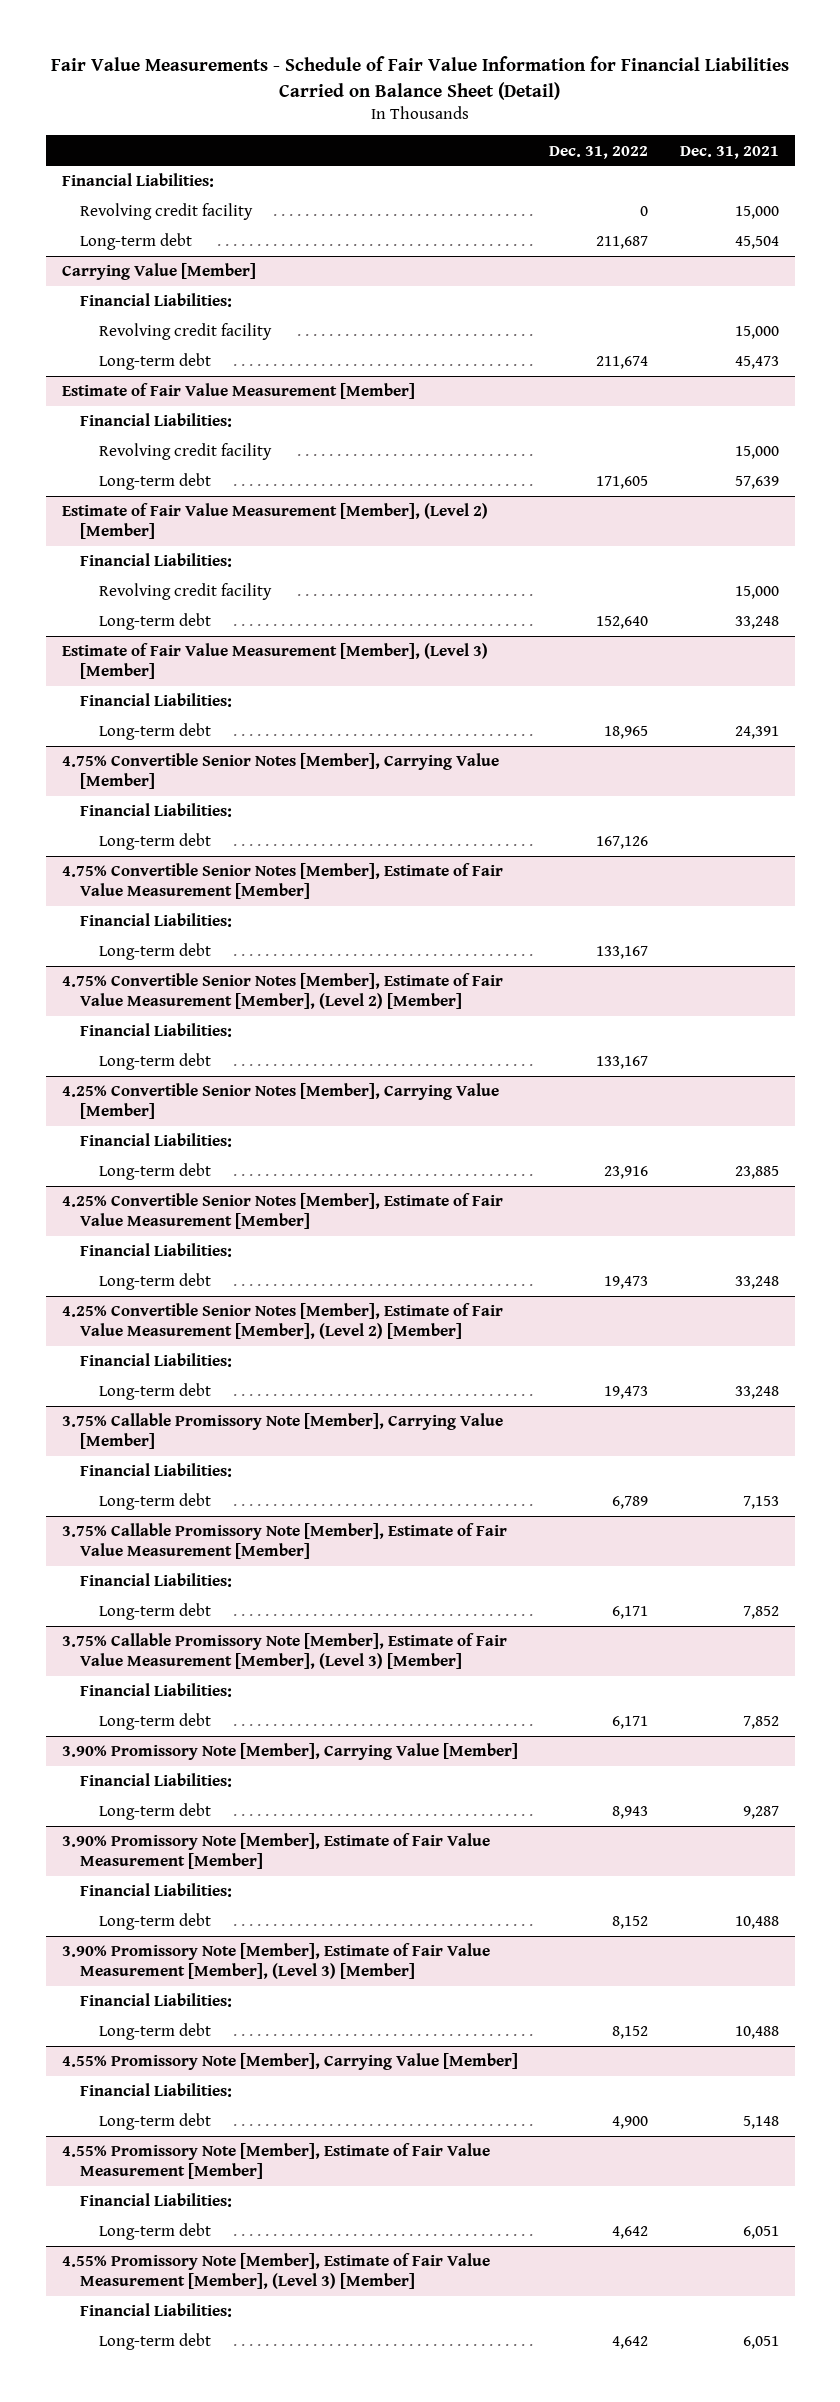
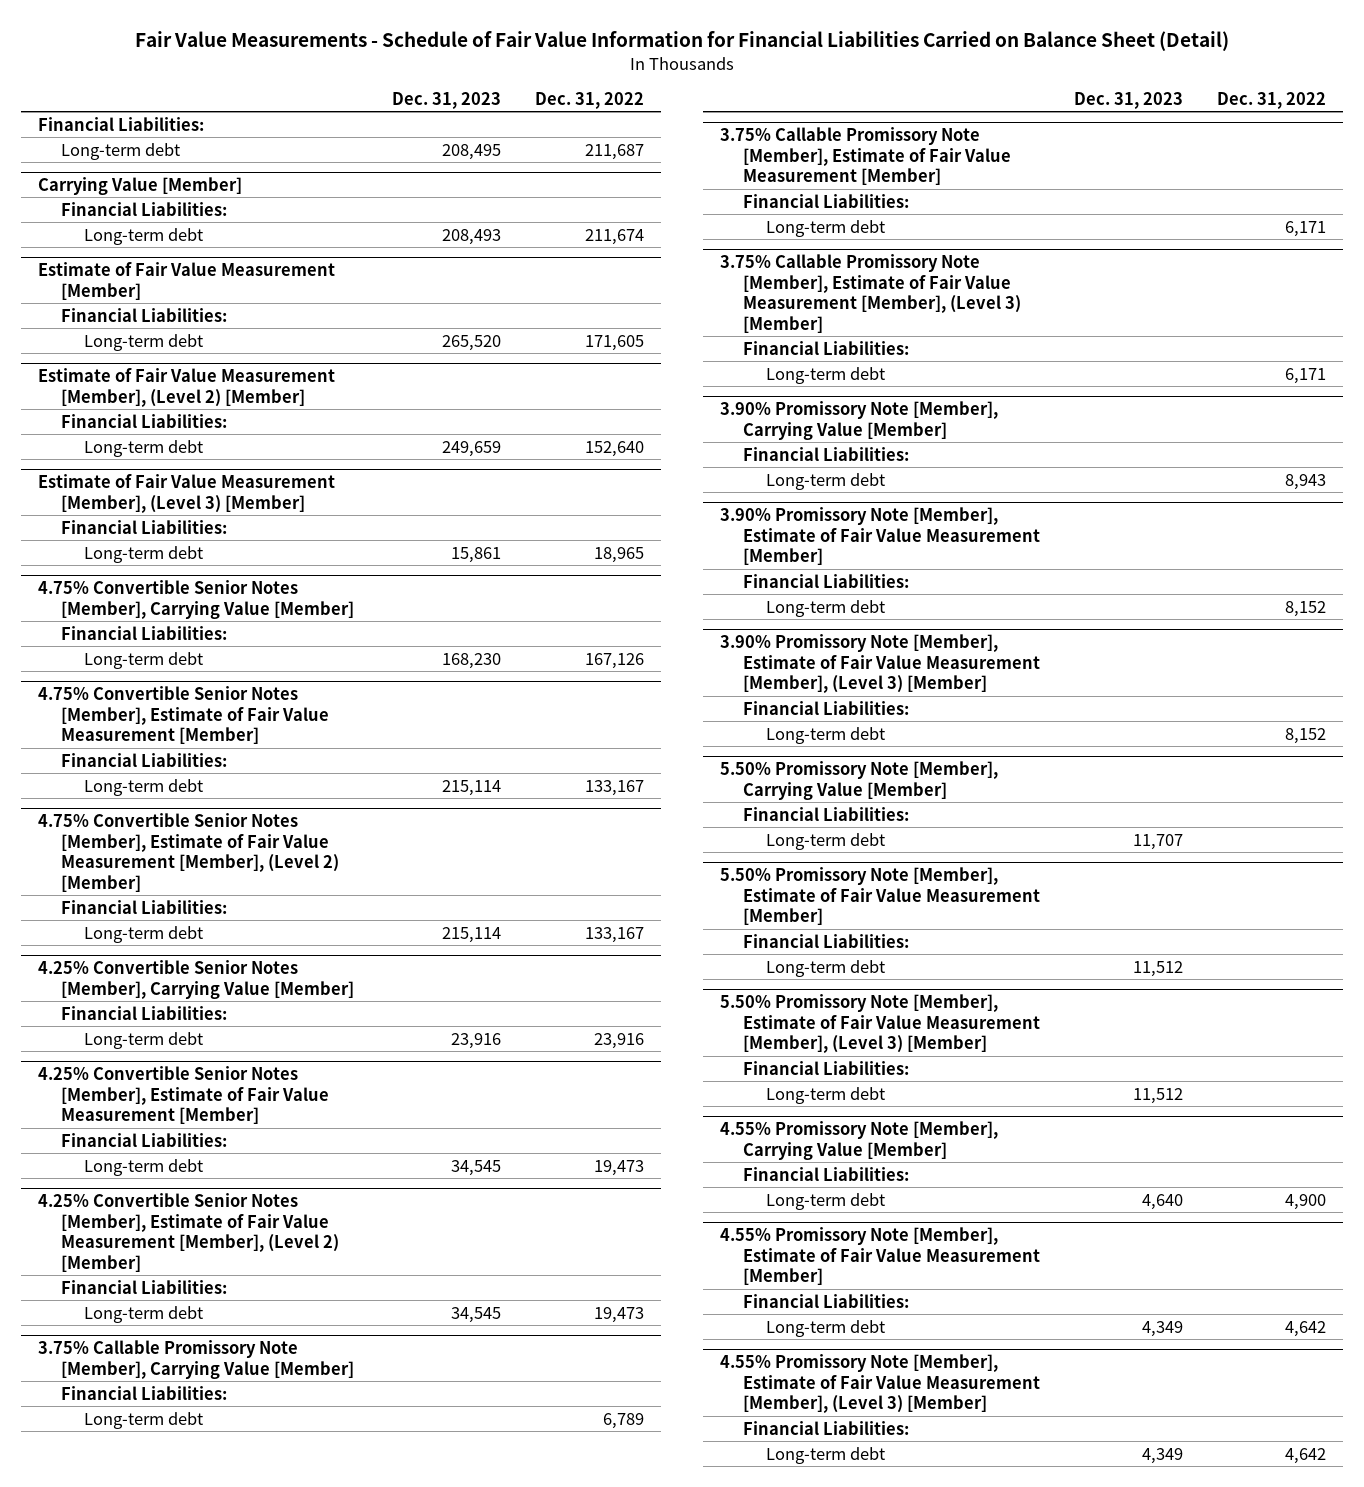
- | Dec. 31, 2022 | Dec. 31, 2021
+ | Dec. 31, 2023 | Dec. 31, 2022
- Revolving credit facility | 0 | 15,000
@ Carrying Value [Member]
- Revolving credit facility | | 15,000
@ Estimate of Fair Value Measurement [Member]
- Revolving credit facility | | 15,000
@ Estimate of Fair Value Measurement [Member], (Level 2) [Member]
- Revolving credit facility | | 15,000
+ 5.50% Promissory Note [Member], Carrying Value [Member]
+ Financial Liabilities:
+ Long-term debt | 11,707 |
+ 5.50% Promissory Note [Member], Estimate of Fair Value Measurement [Member]
+ Financial Liabilities:
+ Long-term debt | 11,512 |
+ 5.50% Promissory Note [Member], Estimate of Fair Value Measurement [Member], (Level 3) [Member]
+ Financial Liabilities:
+ Long-term debt | 11,512 |

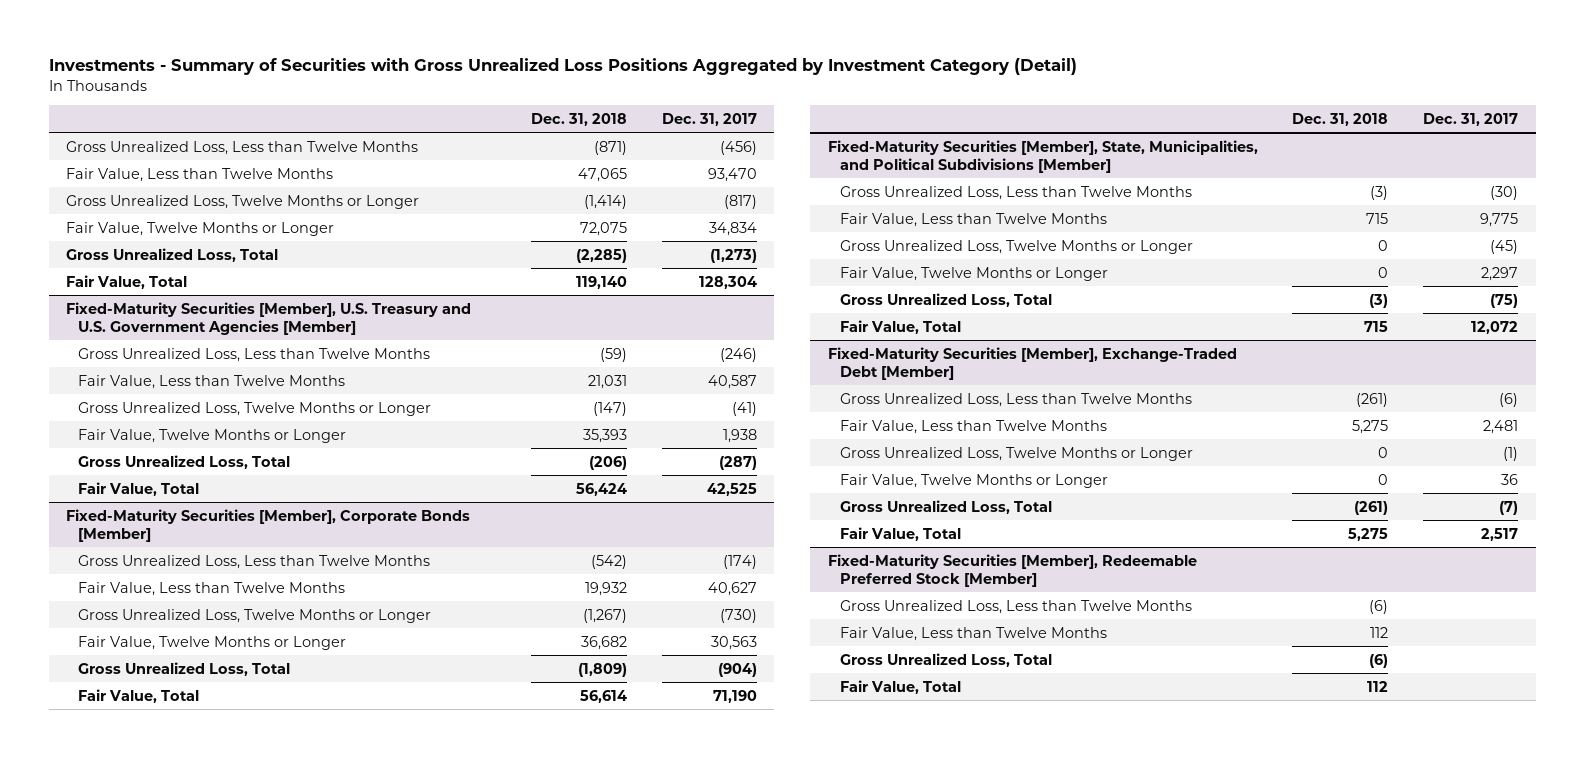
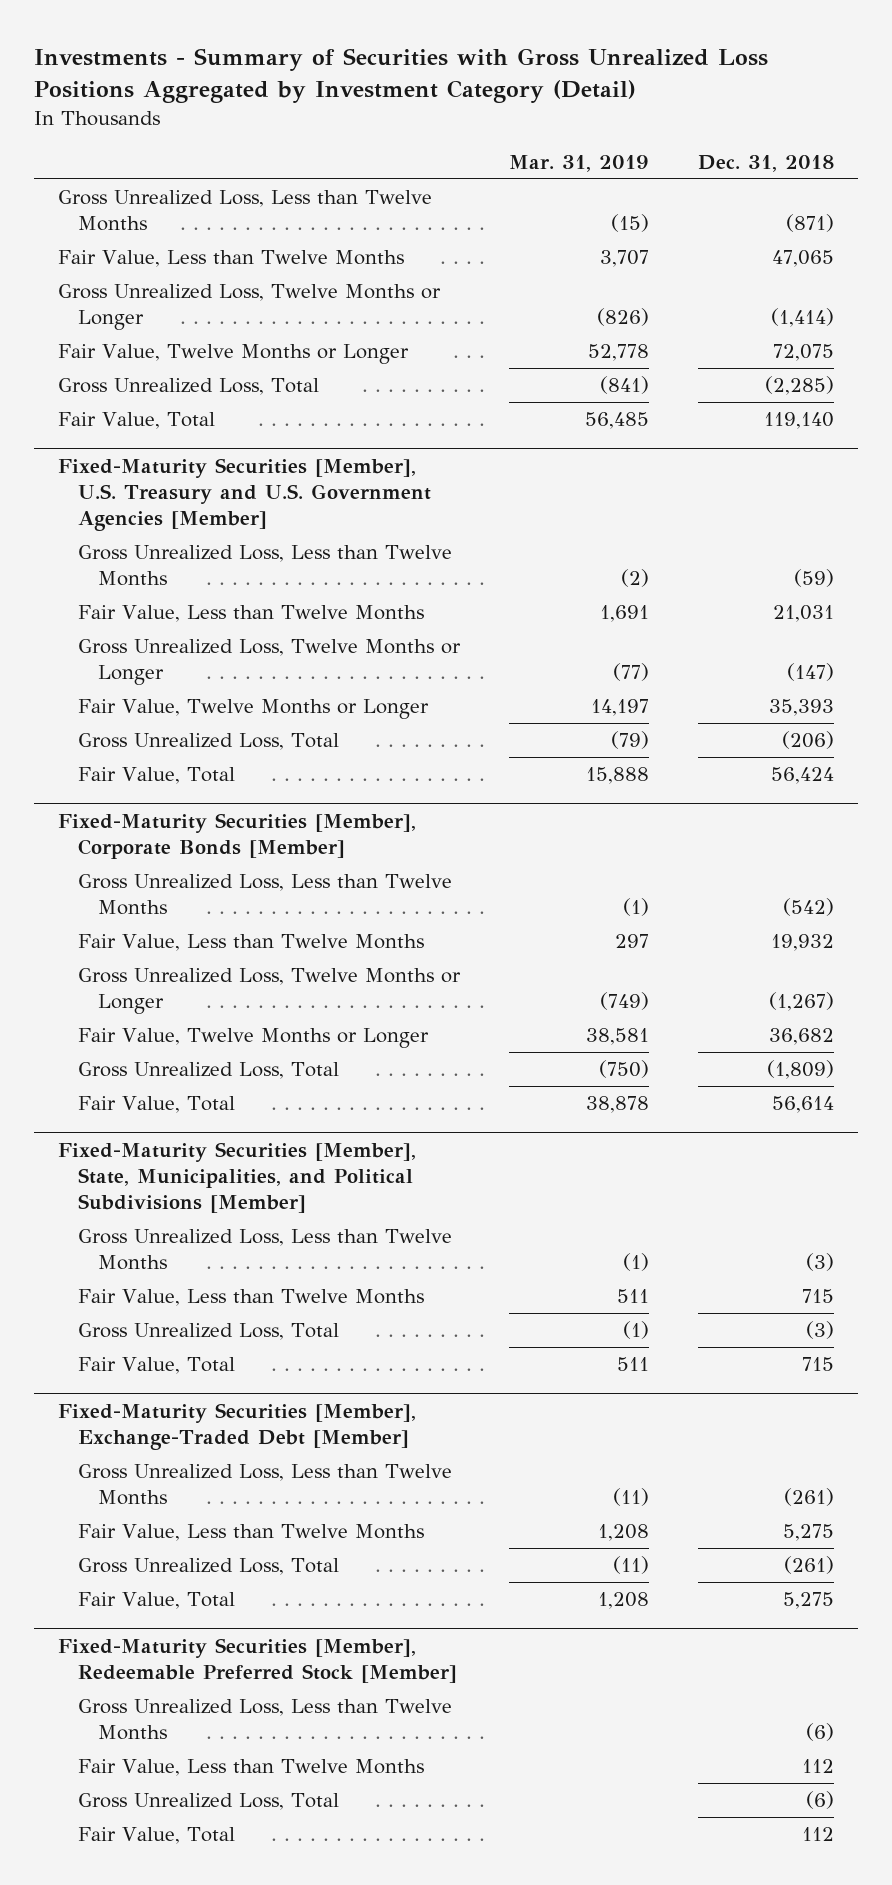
- | Dec. 31, 2018 | Dec. 31, 2017
+ | Mar. 31, 2019 | Dec. 31, 2018
@ Fixed-Maturity Securities [Member], State, Municipalities, and Political Subdivisions [Member]
- Gross Unrealized Loss, Twelve Months or Longer | 0 | (45)
- Fair Value, Twelve Months or Longer | 0 | 2,297
@ Fixed-Maturity Securities [Member], Exchange-Traded Debt [Member]
- Gross Unrealized Loss, Twelve Months or Longer | 0 | (1)
- Fair Value, Twelve Months or Longer | 0 | 36

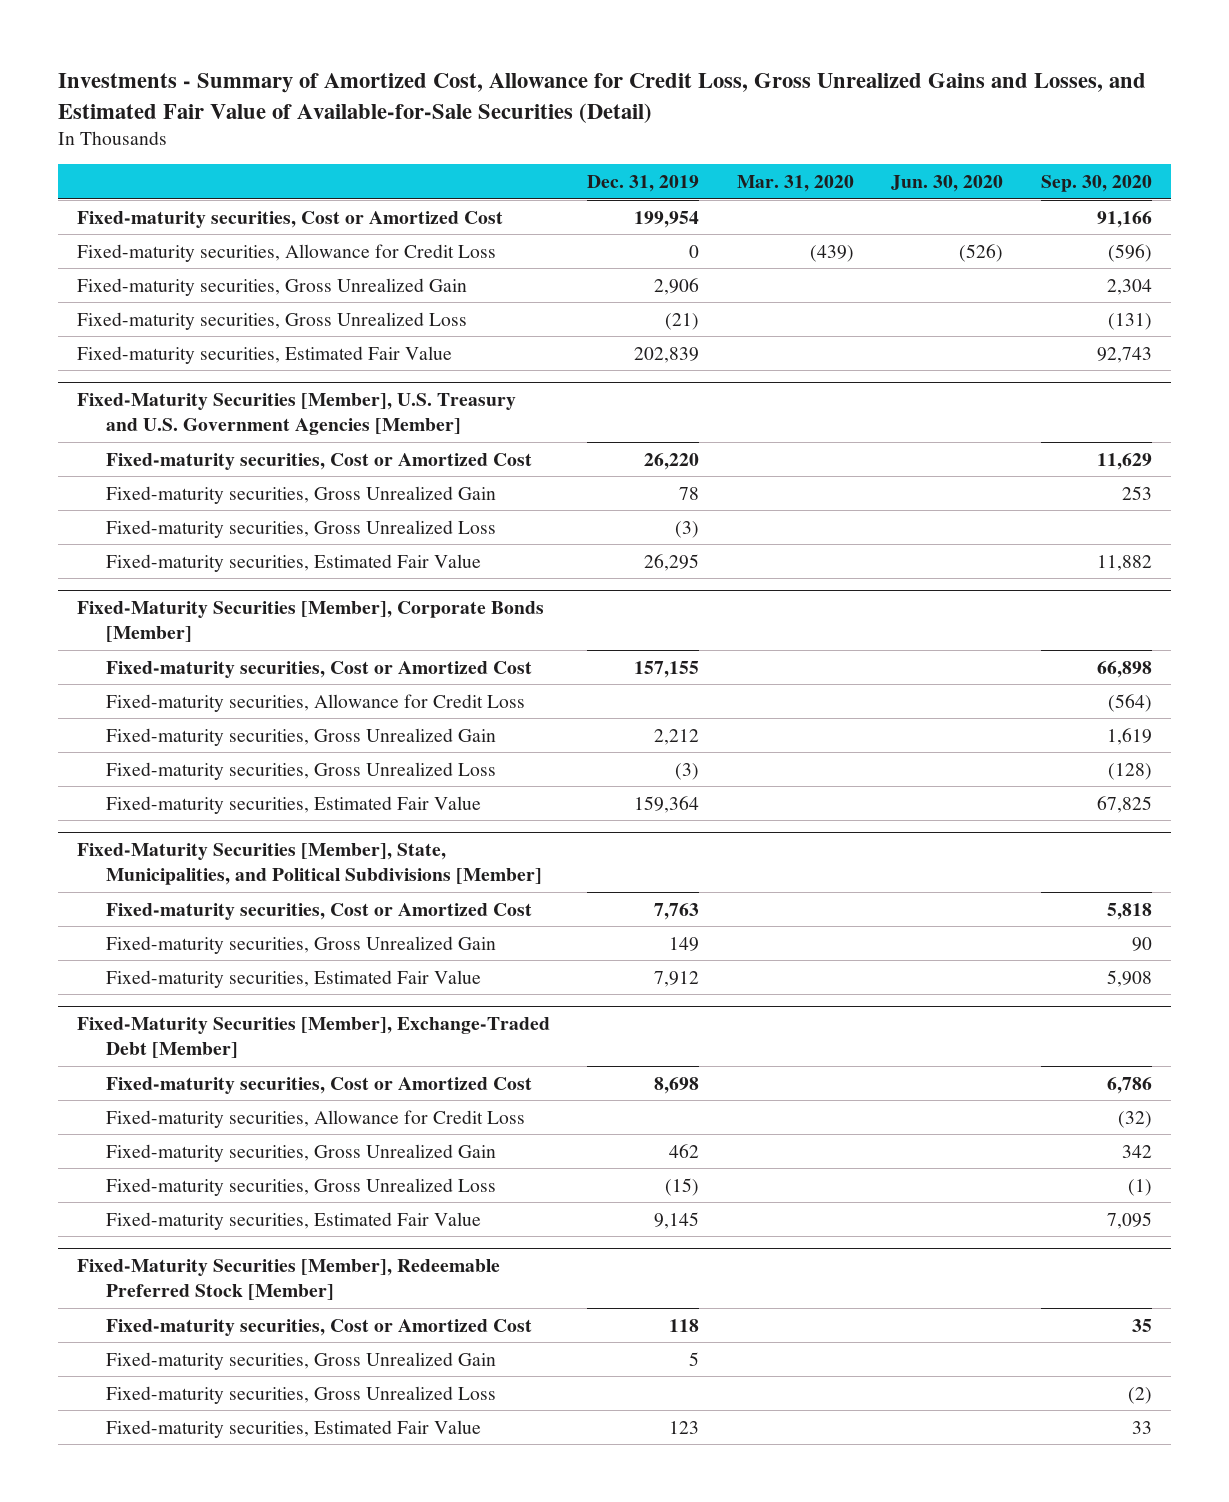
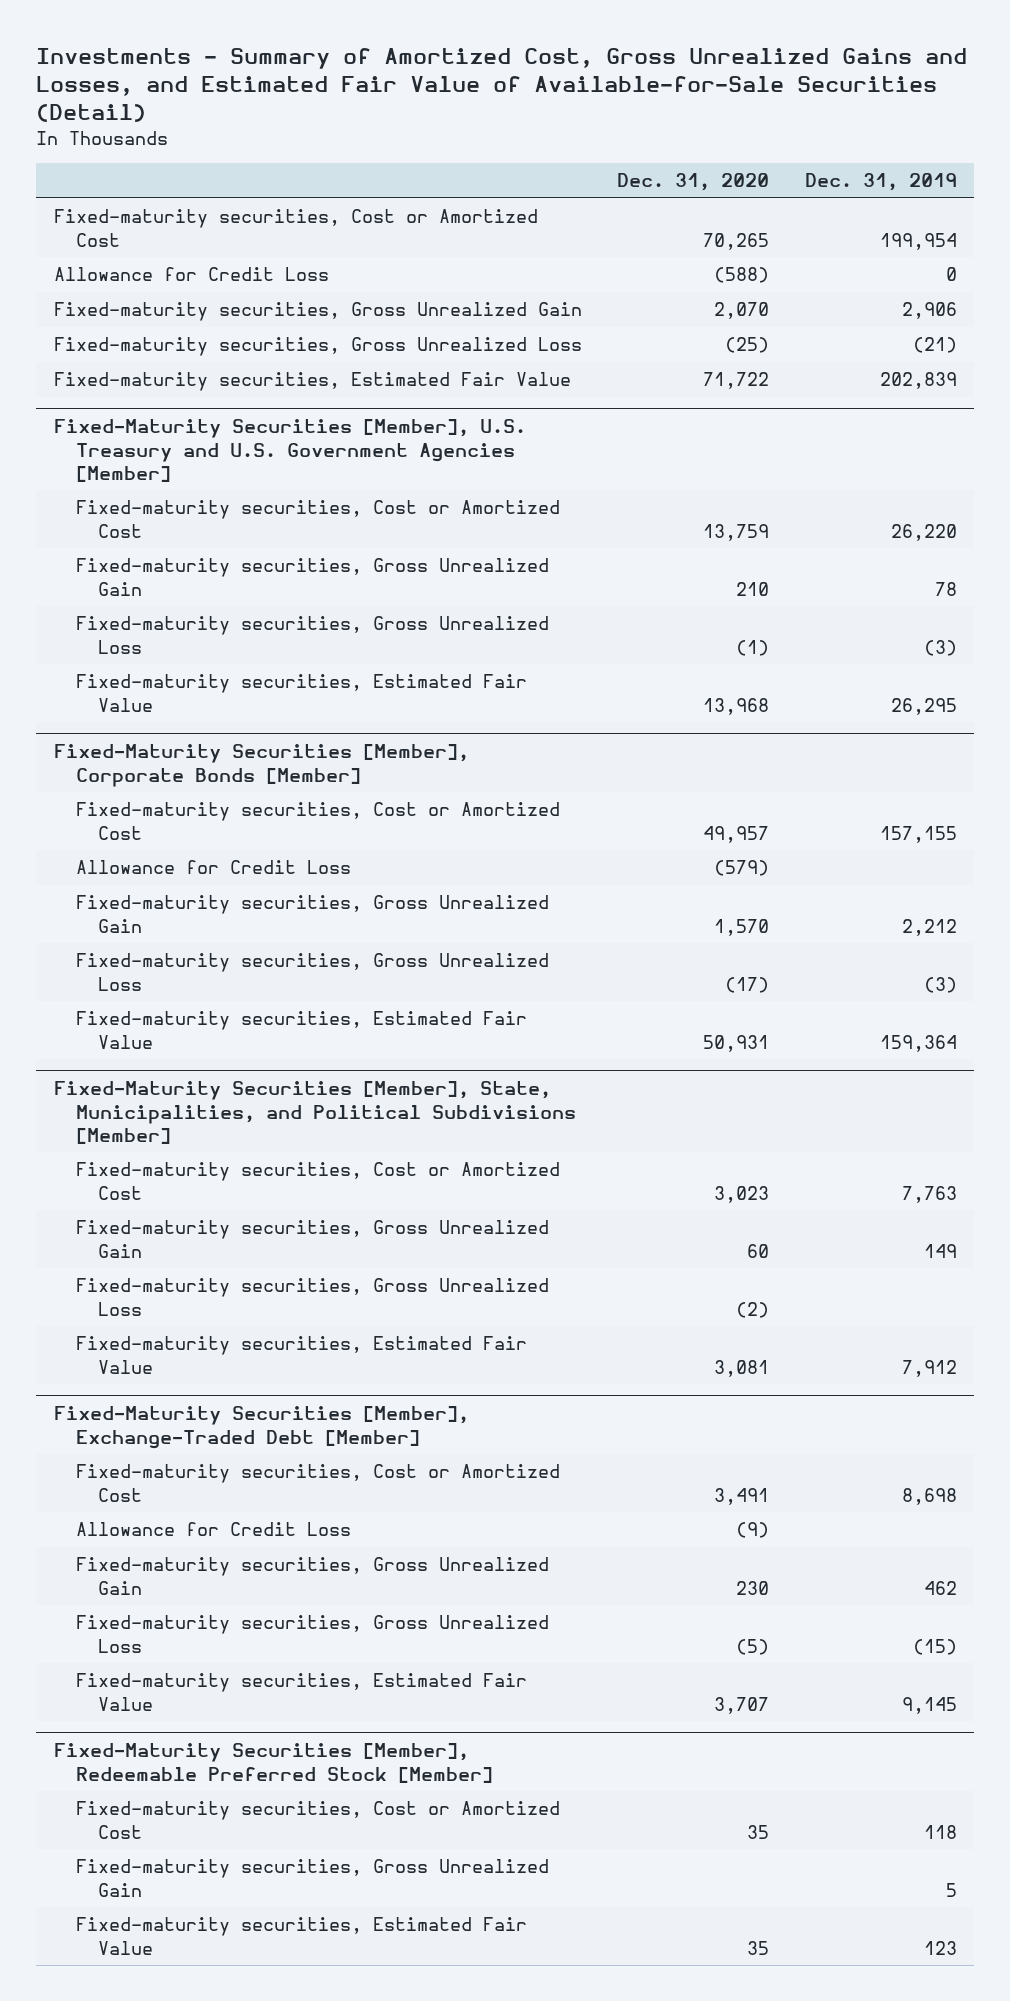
- Investments - Summary of Amortized Cost, Allowance for Credit Loss, Gross Unrealized Gains and Losses, and Estimated Fair Value of Available-for-Sale Securities (Detail)
+ Investments - Summary of Amortized Cost, Gross Unrealized Gains and Losses, and Estimated Fair Value of Available-for-Sale Securities (Detail)
- | Dec. 31, 2019 | Mar. 31, 2020 | Jun. 30, 2020 | Sep. 30, 2020
+ | Dec. 31, 2020 | Dec. 31, 2019
- Fixed-maturity securities, Allowance for Credit Loss | 0 | (439) | (526) | (596)
+ Allowance for Credit Loss | (588) | 0
@ Fixed-Maturity Securities [Member], Corporate Bonds [Member]
- Fixed-maturity securities, Allowance for Credit Loss | | | | (564)
+ Allowance for Credit Loss | (579) |
@ Fixed-Maturity Securities [Member], State, Municipalities, and Political Subdivisions [Member]
+ Fixed-maturity securities, Gross Unrealized Loss | (2) |
@ Fixed-Maturity Securities [Member], Exchange-Traded Debt [Member]
- Fixed-maturity securities, Allowance for Credit Loss | | | | (32)
+ Allowance for Credit Loss | (9) |
@ Fixed-Maturity Securities [Member], Redeemable Preferred Stock [Member]
- Fixed-maturity securities, Gross Unrealized Loss | | | | (2)

